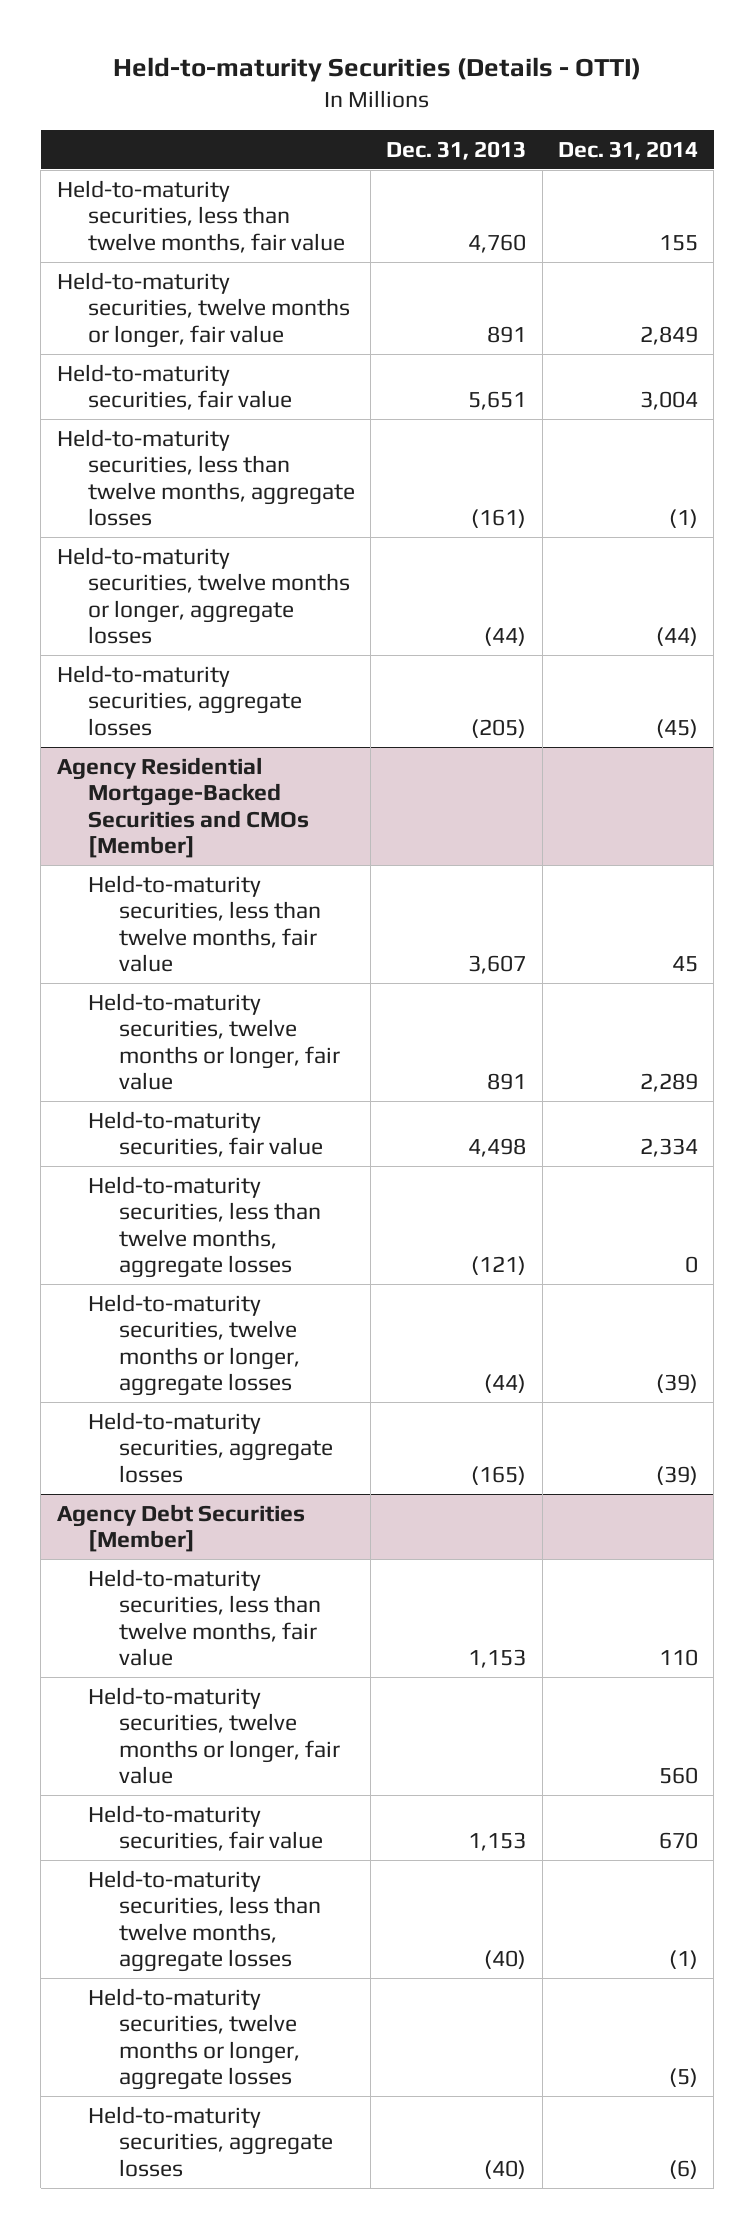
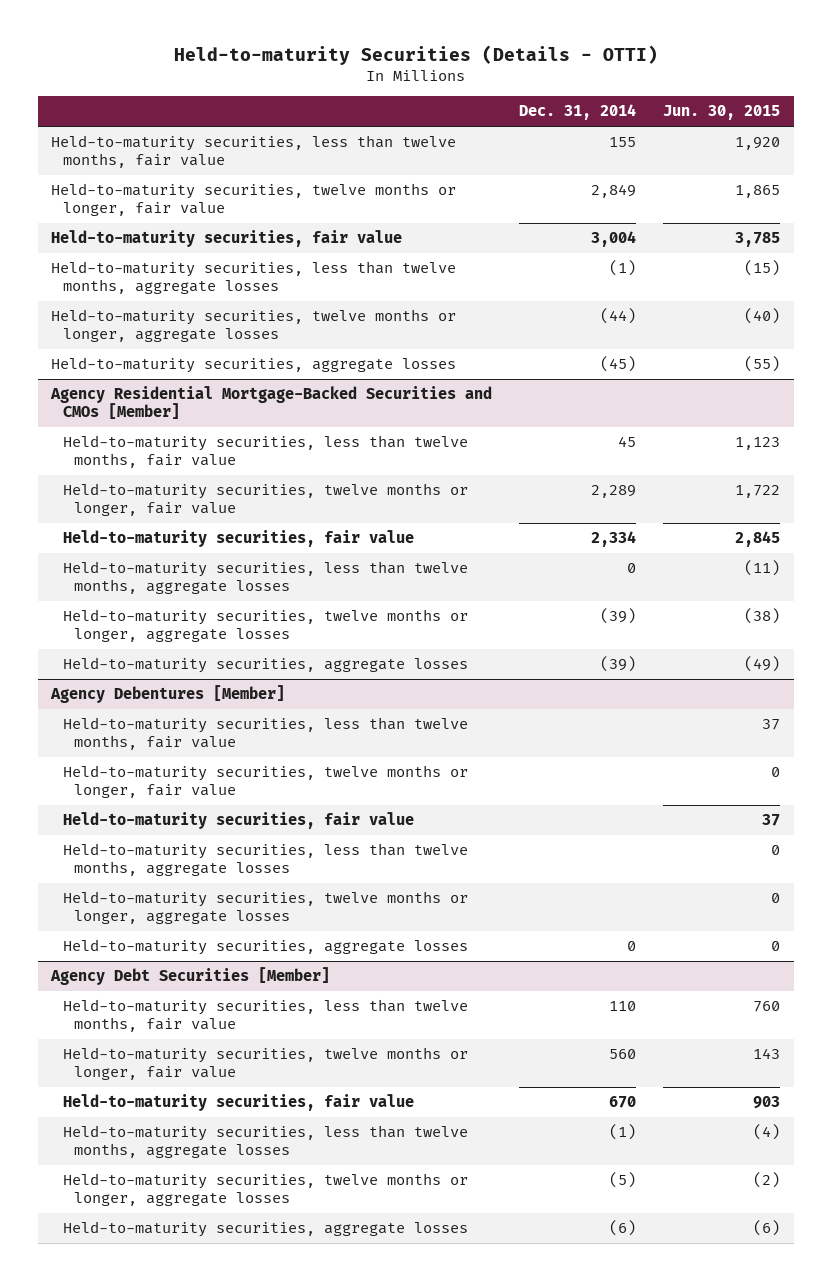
- | Dec. 31, 2013 | Dec. 31, 2014
+ | Dec. 31, 2014 | Jun. 30, 2015
+ Agency Debentures [Member]
+ Held-to-maturity securities, less than twelve months, fair value | | 37
+ Held-to-maturity securities, twelve months or longer, fair value | | 0
+ Held-to-maturity securities, fair value | | 37
+ Held-to-maturity securities, less than twelve months, aggregate losses | | 0
+ Held-to-maturity securities, twelve months or longer, aggregate losses | | 0
+ Held-to-maturity securities, aggregate losses | 0 | 0

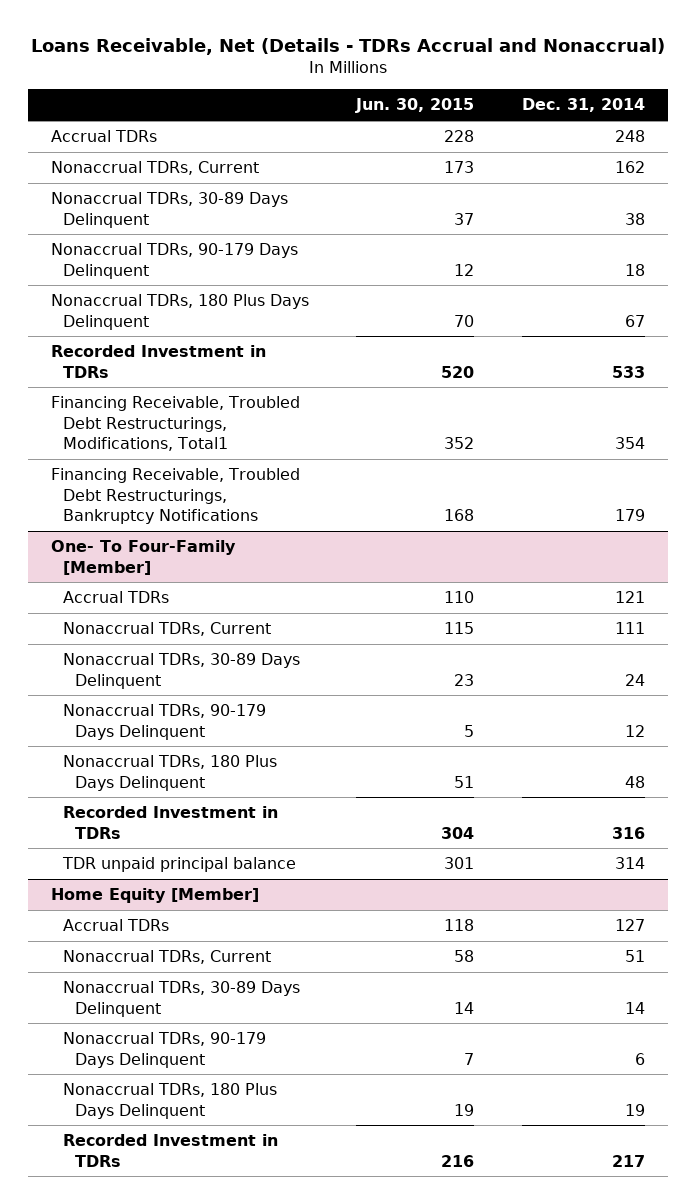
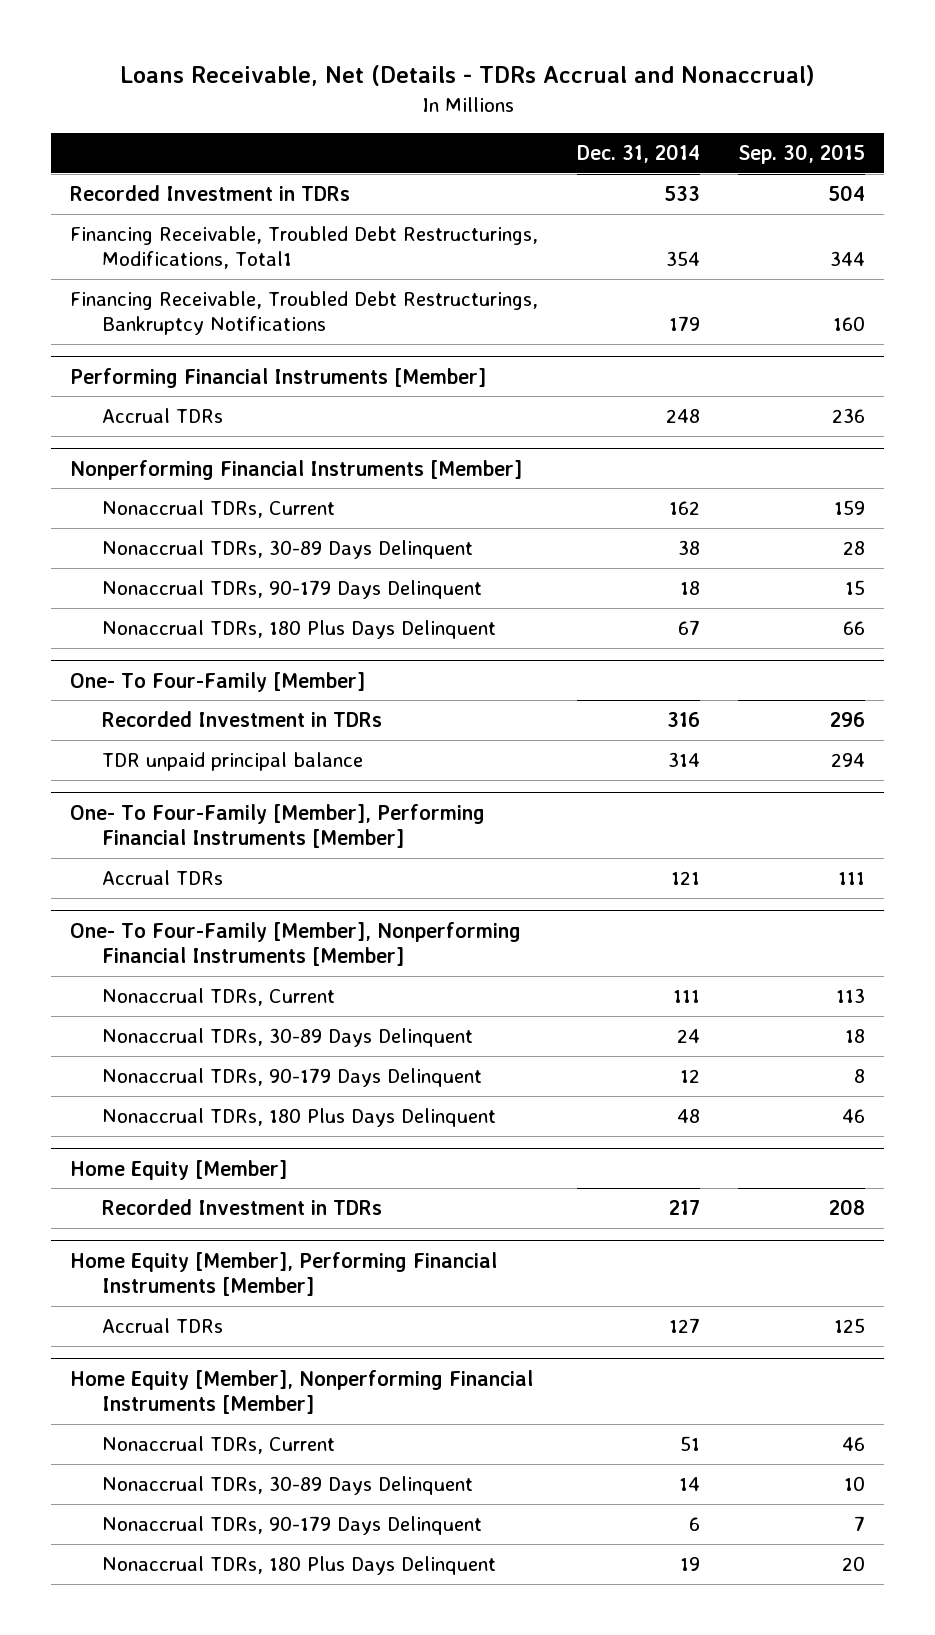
- | Jun. 30, 2015 | Dec. 31, 2014
+ | Dec. 31, 2014 | Sep. 30, 2015
moved up: Recorded Investment in TDRs | 533 | 504
moved up: Financing Receivable, Troubled Debt Restructurings, Modifications, Total1 | 354 | 344
moved up: Financing Receivable, Troubled Debt Restructurings, Bankruptcy Notifications | 179 | 160
+ Performing Financial Instruments [Member]
+ Nonperforming Financial Instruments [Member]
@ One- To Four-Family [Member]
moved up: Recorded Investment in TDRs | 316 | 296
moved up: TDR unpaid principal balance | 314 | 294
+ One- To Four-Family [Member], Performing Financial Instruments [Member]
+ One- To Four-Family [Member], Nonperforming Financial Instruments [Member]
@ Home Equity [Member]
moved up: Recorded Investment in TDRs | 217 | 208
+ Home Equity [Member], Performing Financial Instruments [Member]
+ Home Equity [Member], Nonperforming Financial Instruments [Member]

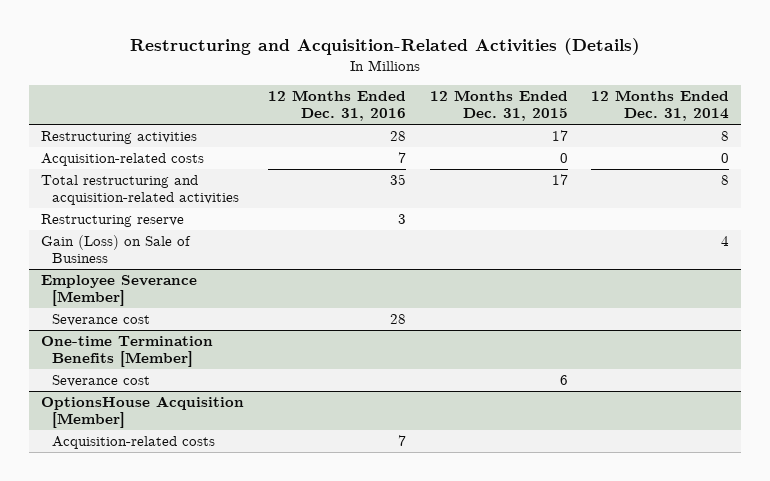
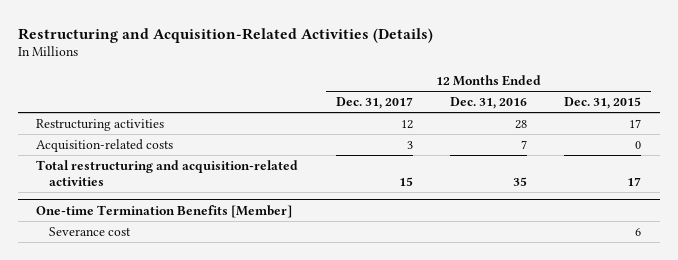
- | 12 Months Ended Dec. 31, 2016 | 12 Months Ended Dec. 31, 2015 | 12 Months Ended Dec. 31, 2014
+ | 12 Months Ended Dec. 31, 2017 | 12 Months Ended Dec. 31, 2016 | 12 Months Ended Dec. 31, 2015
- Restructuring reserve | 3 | |
- Gain (Loss) on Sale of Business | | | 4
- Employee Severance [Member]
- Severance cost | 28 | |
- OptionsHouse Acquisition [Member]
- Acquisition-related costs | 7 | |

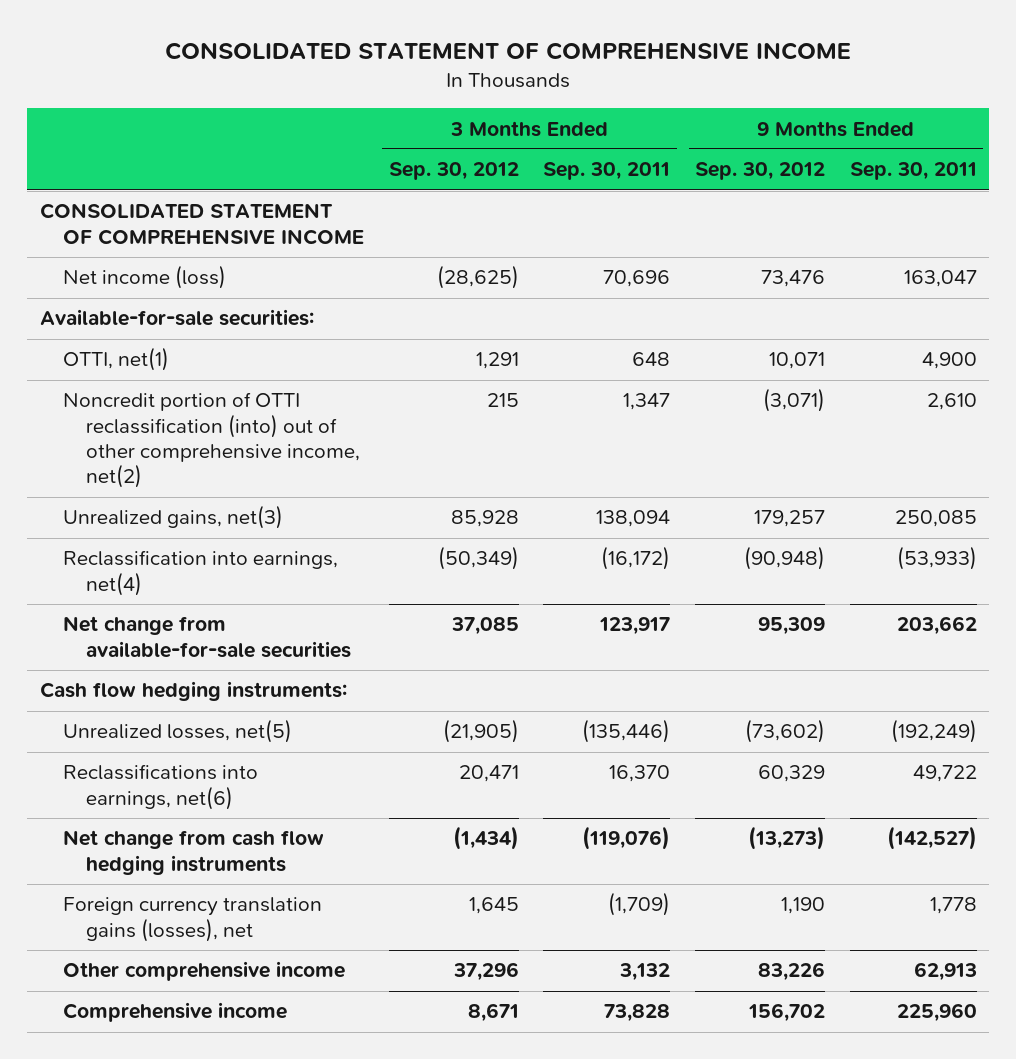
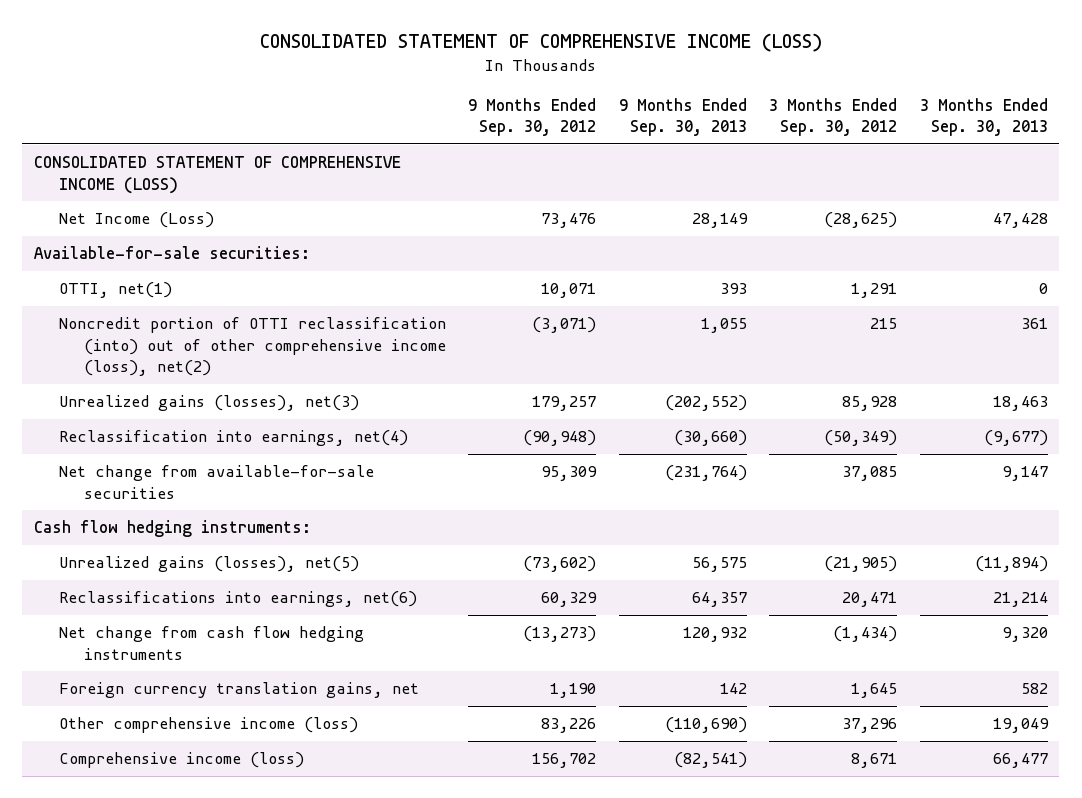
- CONSOLIDATED STATEMENT OF COMPREHENSIVE INCOME
+ CONSOLIDATED STATEMENT OF COMPREHENSIVE INCOME (LOSS)
- | 3 Months Ended Sep. 30, 2012 | 3 Months Ended Sep. 30, 2011 | 9 Months Ended Sep. 30, 2012 | 9 Months Ended Sep. 30, 2011
+ | 9 Months Ended Sep. 30, 2012 | 9 Months Ended Sep. 30, 2013 | 3 Months Ended Sep. 30, 2012 | 3 Months Ended Sep. 30, 2013
- CONSOLIDATED STATEMENT OF COMPREHENSIVE INCOME
- Net income (loss) | (28,625) | 70,696 | 73,476 | 163,047
+ CONSOLIDATED STATEMENT OF COMPREHENSIVE INCOME (LOSS)
+ Net Income (Loss) | 73,476 | 28,149 | (28,625) | 47,428
- Noncredit portion of OTTI reclassification (into) out of other comprehensive income, net(2) | 215 | 1,347 | (3,071) | 2,610
- Unrealized gains, net(3) | 85,928 | 138,094 | 179,257 | 250,085
+ Noncredit portion of OTTI reclassification (into) out of other comprehensive income (loss), net(2) | (3,071) | 1,055 | 215 | 361
+ Unrealized gains (losses), net(3) | 179,257 | (202,552) | 85,928 | 18,463
- Unrealized losses, net(5) | (21,905) | (135,446) | (73,602) | (192,249)
+ Unrealized gains (losses), net(5) | (73,602) | 56,575 | (21,905) | (11,894)
- Foreign currency translation gains (losses), net | 1,645 | (1,709) | 1,190 | 1,778
- Other comprehensive income | 37,296 | 3,132 | 83,226 | 62,913
- Comprehensive income | 8,671 | 73,828 | 156,702 | 225,960
+ Foreign currency translation gains, net | 1,190 | 142 | 1,645 | 582
+ Other comprehensive income (loss) | 83,226 | (110,690) | 37,296 | 19,049
+ Comprehensive income (loss) | 156,702 | (82,541) | 8,671 | 66,477

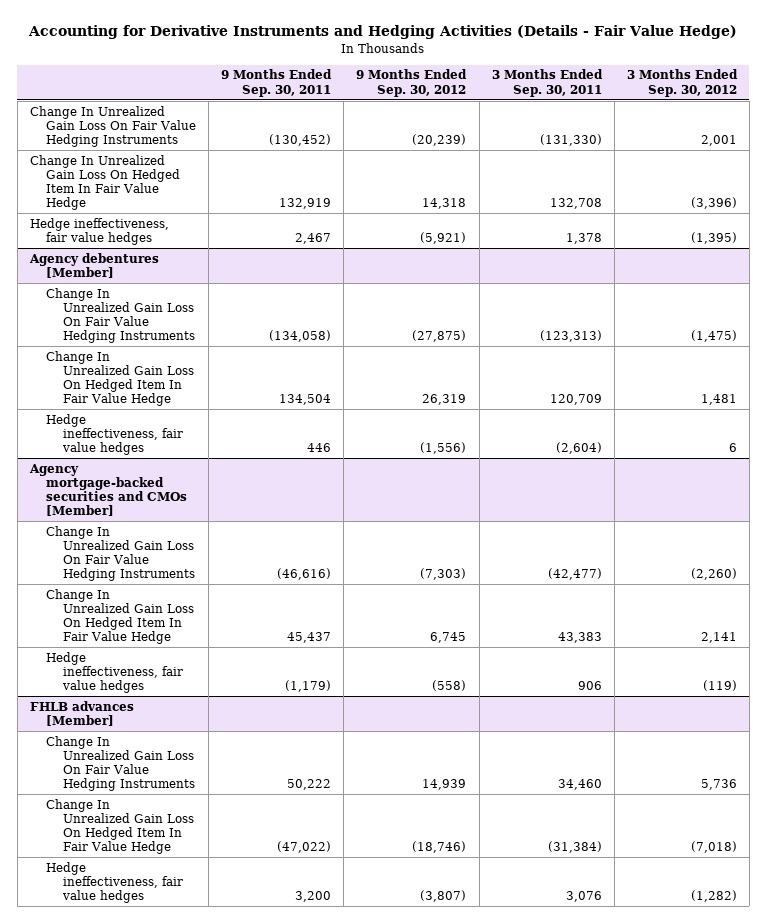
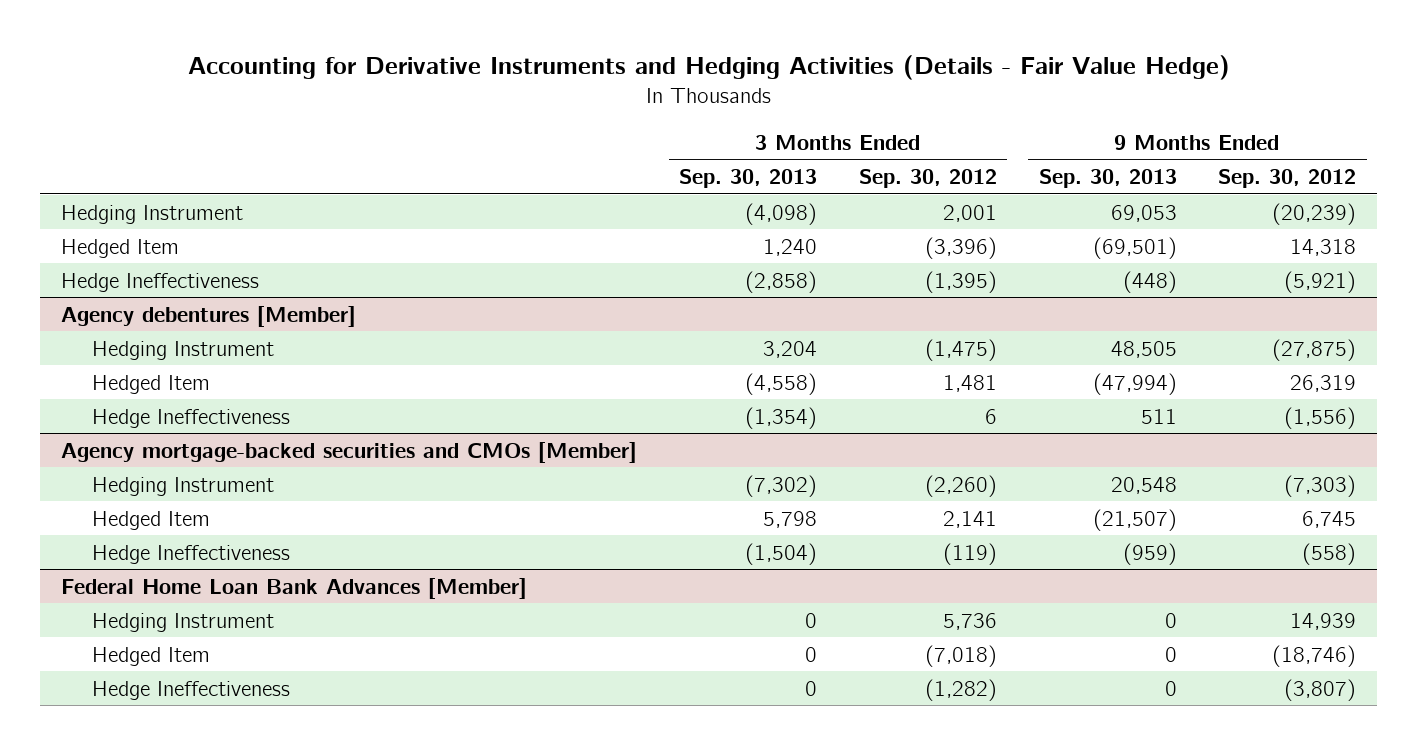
- | 9 Months Ended Sep. 30, 2011 | 9 Months Ended Sep. 30, 2012 | 3 Months Ended Sep. 30, 2011 | 3 Months Ended Sep. 30, 2012
+ | 3 Months Ended Sep. 30, 2013 | 3 Months Ended Sep. 30, 2012 | 9 Months Ended Sep. 30, 2013 | 9 Months Ended Sep. 30, 2012
- Change In Unrealized Gain Loss On Fair Value Hedging Instruments | (130,452) | (20,239) | (131,330) | 2,001
- Change In Unrealized Gain Loss On Hedged Item In Fair Value Hedge | 132,919 | 14,318 | 132,708 | (3,396)
- Hedge ineffectiveness, fair value hedges | 2,467 | (5,921) | 1,378 | (1,395)
+ Hedging Instrument | (4,098) | 2,001 | 69,053 | (20,239)
+ Hedged Item | 1,240 | (3,396) | (69,501) | 14,318
+ Hedge Ineffectiveness | (2,858) | (1,395) | (448) | (5,921)
@ Agency debentures [Member]
- Change In Unrealized Gain Loss On Fair Value Hedging Instruments | (134,058) | (27,875) | (123,313) | (1,475)
- Change In Unrealized Gain Loss On Hedged Item In Fair Value Hedge | 134,504 | 26,319 | 120,709 | 1,481
- Hedge ineffectiveness, fair value hedges | 446 | (1,556) | (2,604) | 6
+ Hedging Instrument | 3,204 | (1,475) | 48,505 | (27,875)
+ Hedged Item | (4,558) | 1,481 | (47,994) | 26,319
+ Hedge Ineffectiveness | (1,354) | 6 | 511 | (1,556)
@ Agency mortgage-backed securities and CMOs [Member]
- Change In Unrealized Gain Loss On Fair Value Hedging Instruments | (46,616) | (7,303) | (42,477) | (2,260)
- Change In Unrealized Gain Loss On Hedged Item In Fair Value Hedge | 45,437 | 6,745 | 43,383 | 2,141
- Hedge ineffectiveness, fair value hedges | (1,179) | (558) | 906 | (119)
- FHLB advances [Member]
- Change In Unrealized Gain Loss On Fair Value Hedging Instruments | 50,222 | 14,939 | 34,460 | 5,736
- Change In Unrealized Gain Loss On Hedged Item In Fair Value Hedge | (47,022) | (18,746) | (31,384) | (7,018)
- Hedge ineffectiveness, fair value hedges | 3,200 | (3,807) | 3,076 | (1,282)
@ Agency mortgage-backed securities and CMOs [Member]
+ Hedging Instrument | (7,302) | (2,260) | 20,548 | (7,303)
+ Hedged Item | 5,798 | 2,141 | (21,507) | 6,745
+ Hedge Ineffectiveness | (1,504) | (119) | (959) | (558)
+ Federal Home Loan Bank Advances [Member]
+ Hedging Instrument | 0 | 5,736 | 0 | 14,939
+ Hedged Item | 0 | (7,018) | 0 | (18,746)
+ Hedge Ineffectiveness | 0 | (1,282) | 0 | (3,807)

